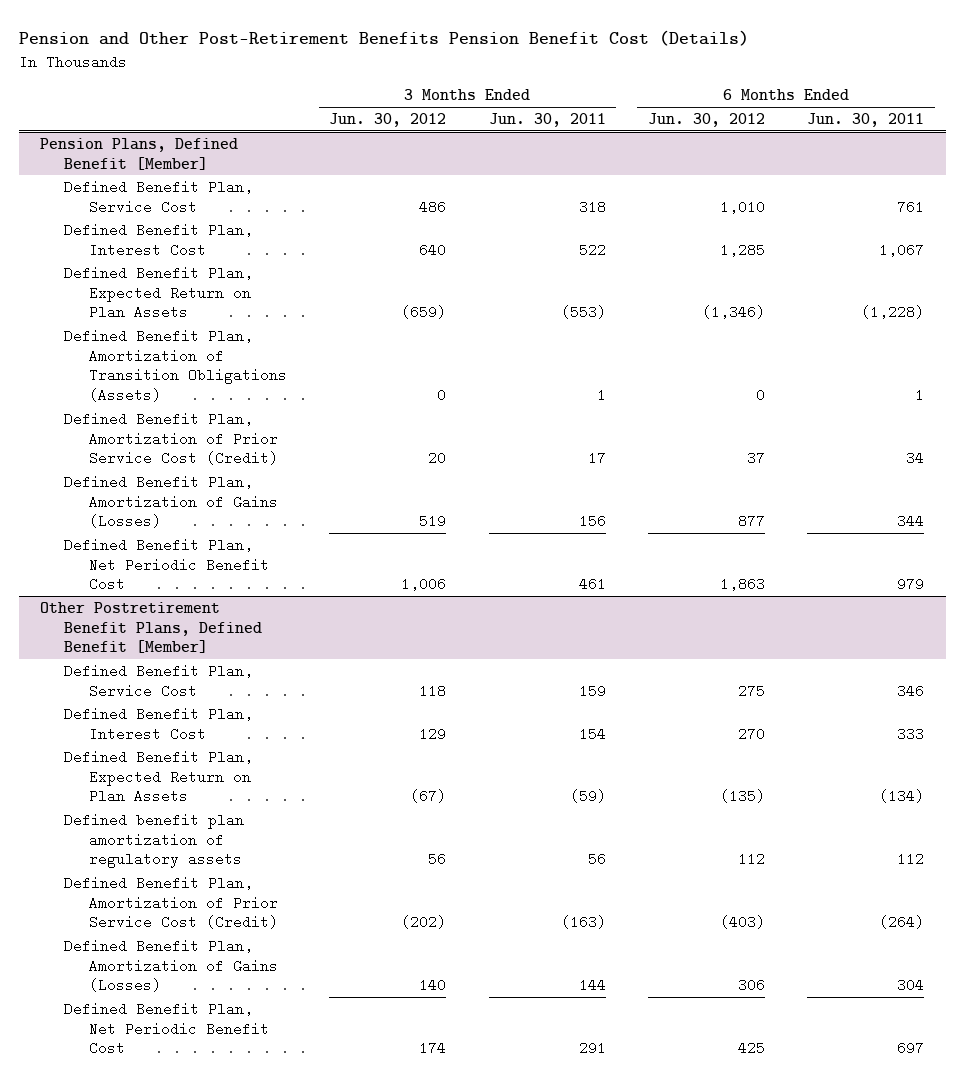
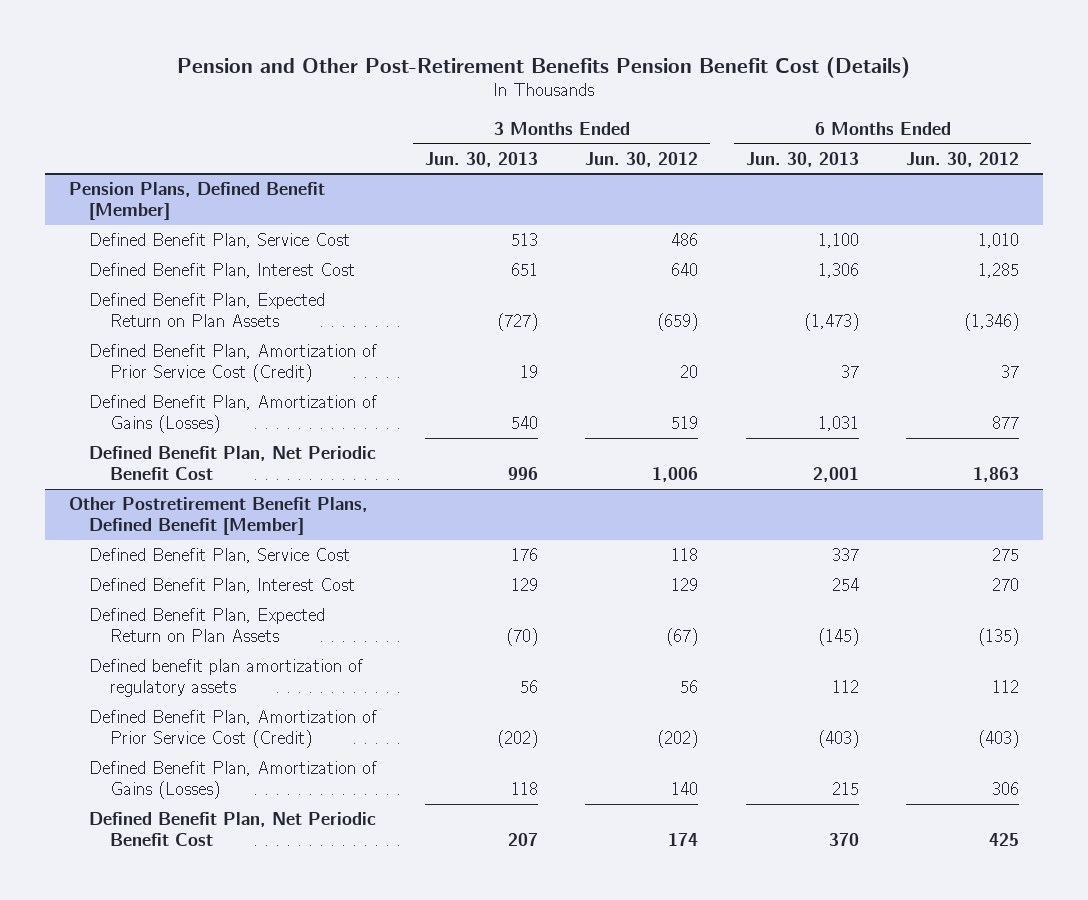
- | 3 Months Ended Jun. 30, 2012 | 3 Months Ended Jun. 30, 2011 | 6 Months Ended Jun. 30, 2012 | 6 Months Ended Jun. 30, 2011
+ | 3 Months Ended Jun. 30, 2013 | 3 Months Ended Jun. 30, 2012 | 6 Months Ended Jun. 30, 2013 | 6 Months Ended Jun. 30, 2012
@ Pension Plans, Defined Benefit [Member]
- Defined Benefit Plan, Amortization of Transition Obligations (Assets) | 0 | 1 | 0 | 1

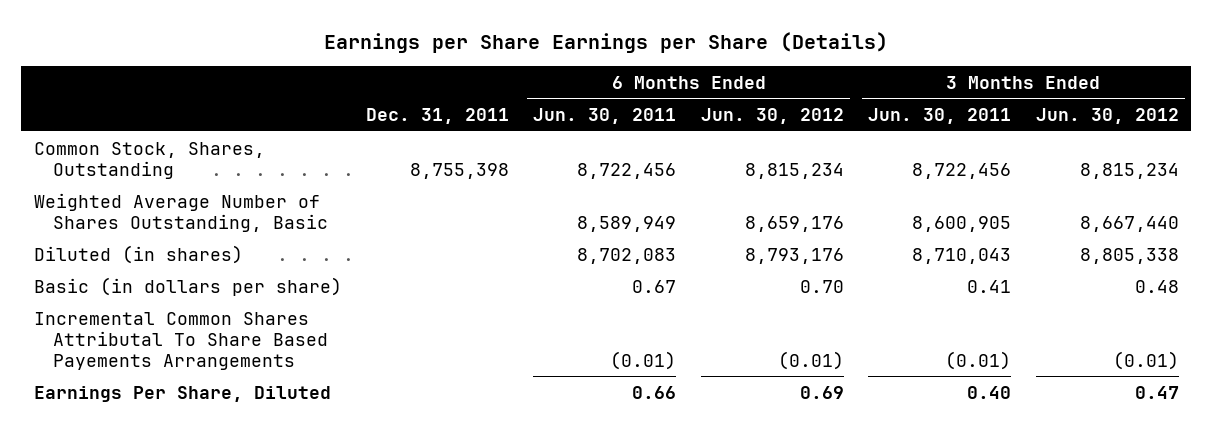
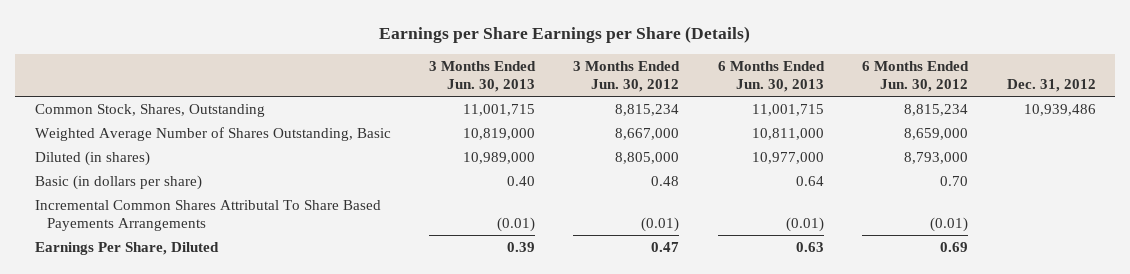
- | Dec. 31, 2011 | 6 Months Ended Jun. 30, 2011 | 6 Months Ended Jun. 30, 2012 | 3 Months Ended Jun. 30, 2011 | 3 Months Ended Jun. 30, 2012
+ | 3 Months Ended Jun. 30, 2013 | 3 Months Ended Jun. 30, 2012 | 6 Months Ended Jun. 30, 2013 | 6 Months Ended Jun. 30, 2012 | Dec. 31, 2012
- Weighted Average Number of Shares Outstanding, Basic | | 8,589,949 | 8,659,176 | 8,600,905 | 8,667,440
- Diluted (in shares) | | 8,702,083 | 8,793,176 | 8,710,043 | 8,805,338
+ Weighted Average Number of Shares Outstanding, Basic | 10,819,000 | 8,667,000 | 10,811,000 | 8,659,000 |
+ Diluted (in shares) | 10,989,000 | 8,805,000 | 10,977,000 | 8,793,000 |

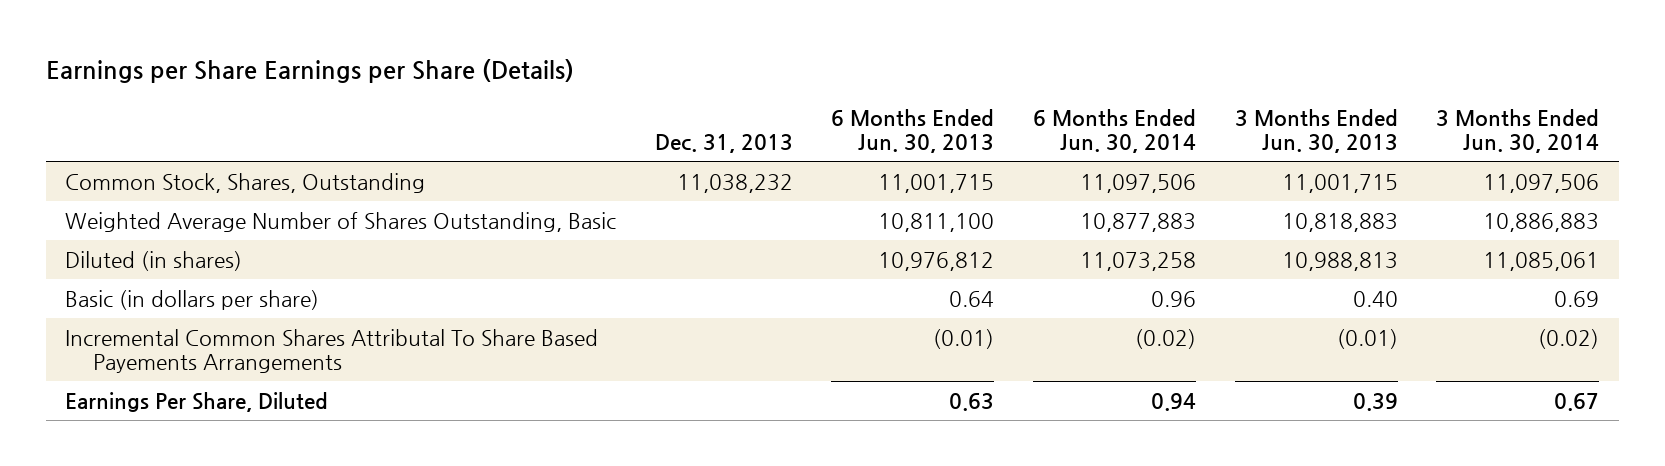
- | 3 Months Ended Jun. 30, 2013 | 3 Months Ended Jun. 30, 2012 | 6 Months Ended Jun. 30, 2013 | 6 Months Ended Jun. 30, 2012 | Dec. 31, 2012
+ | Dec. 31, 2013 | 6 Months Ended Jun. 30, 2013 | 6 Months Ended Jun. 30, 2014 | 3 Months Ended Jun. 30, 2013 | 3 Months Ended Jun. 30, 2014
- Weighted Average Number of Shares Outstanding, Basic | 10,819,000 | 8,667,000 | 10,811,000 | 8,659,000 |
- Diluted (in shares) | 10,989,000 | 8,805,000 | 10,977,000 | 8,793,000 |
+ Weighted Average Number of Shares Outstanding, Basic | | 10,811,100 | 10,877,883 | 10,818,883 | 10,886,883
+ Diluted (in shares) | | 10,976,812 | 11,073,258 | 10,988,813 | 11,085,061

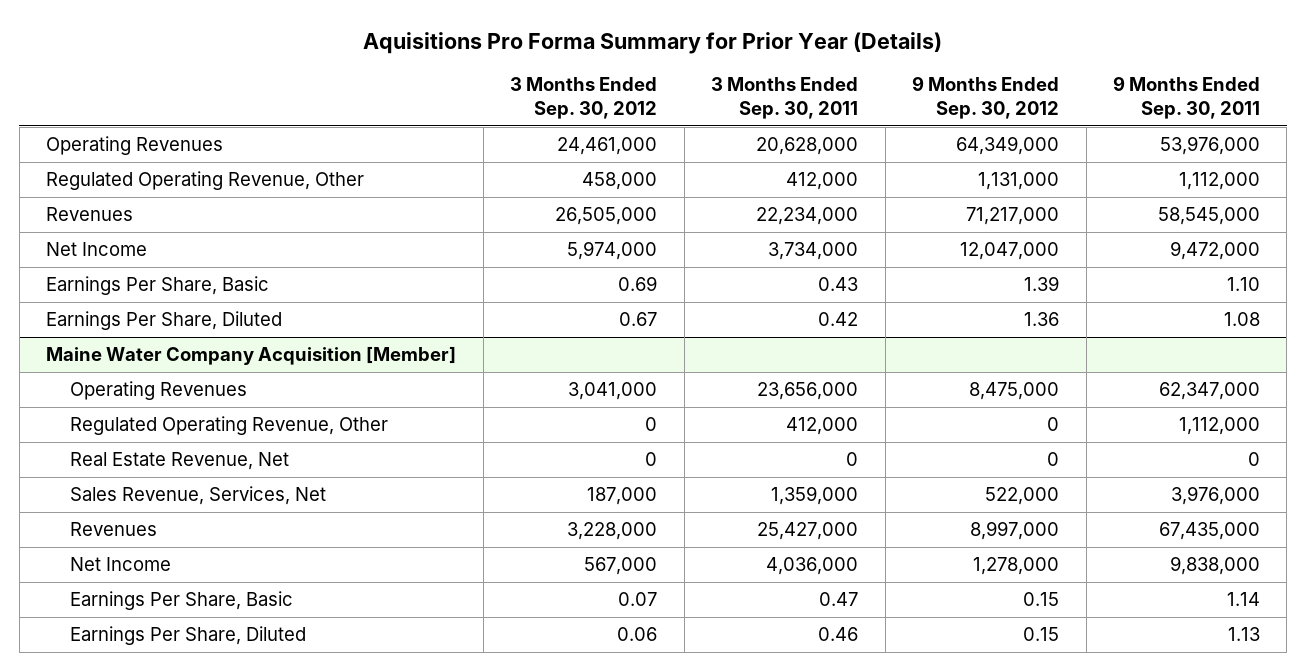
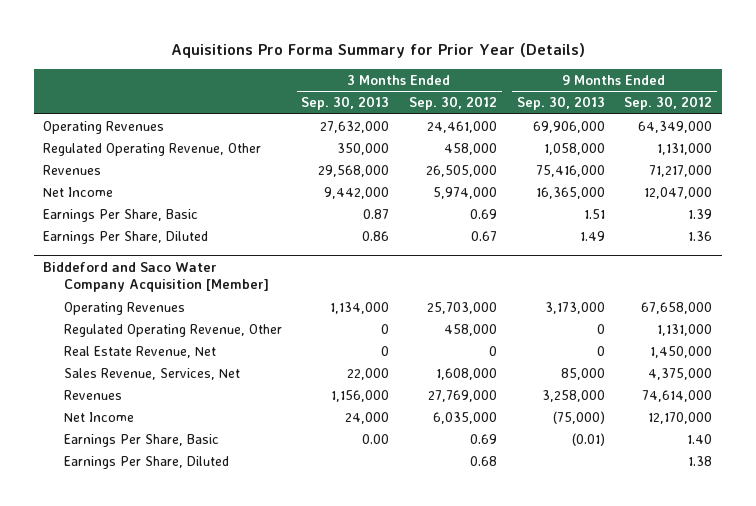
- | 3 Months Ended Sep. 30, 2012 | 3 Months Ended Sep. 30, 2011 | 9 Months Ended Sep. 30, 2012 | 9 Months Ended Sep. 30, 2011
+ | 3 Months Ended Sep. 30, 2013 | 3 Months Ended Sep. 30, 2012 | 9 Months Ended Sep. 30, 2013 | 9 Months Ended Sep. 30, 2012
- Maine Water Company Acquisition [Member]
- Operating Revenues | 3,041,000 | 23,656,000 | 8,475,000 | 62,347,000
- Regulated Operating Revenue, Other | 0 | 412,000 | 0 | 1,112,000
- Real Estate Revenue, Net | 0 | 0 | 0 | 0
- Sales Revenue, Services, Net | 187,000 | 1,359,000 | 522,000 | 3,976,000
- Revenues | 3,228,000 | 25,427,000 | 8,997,000 | 67,435,000
- Net Income | 567,000 | 4,036,000 | 1,278,000 | 9,838,000
- Earnings Per Share, Basic | 0.07 | 0.47 | 0.15 | 1.14
- Earnings Per Share, Diluted | 0.06 | 0.46 | 0.15 | 1.13
+ Biddeford and Saco Water Company Acquisition [Member]
+ Operating Revenues | 1,134,000 | 25,703,000 | 3,173,000 | 67,658,000
+ Regulated Operating Revenue, Other | 0 | 458,000 | 0 | 1,131,000
+ Real Estate Revenue, Net | 0 | 0 | 0 | 1,450,000
+ Sales Revenue, Services, Net | 22,000 | 1,608,000 | 85,000 | 4,375,000
+ Revenues | 1,156,000 | 27,769,000 | 3,258,000 | 74,614,000
+ Net Income | 24,000 | 6,035,000 | (75,000) | 12,170,000
+ Earnings Per Share, Basic | 0.00 | 0.69 | (0.01) | 1.40
+ Earnings Per Share, Diluted | | 0.68 | | 1.38

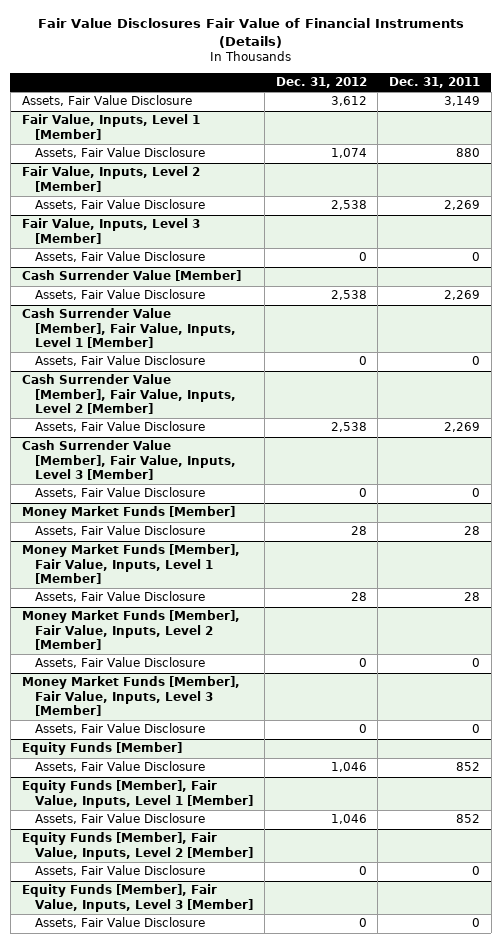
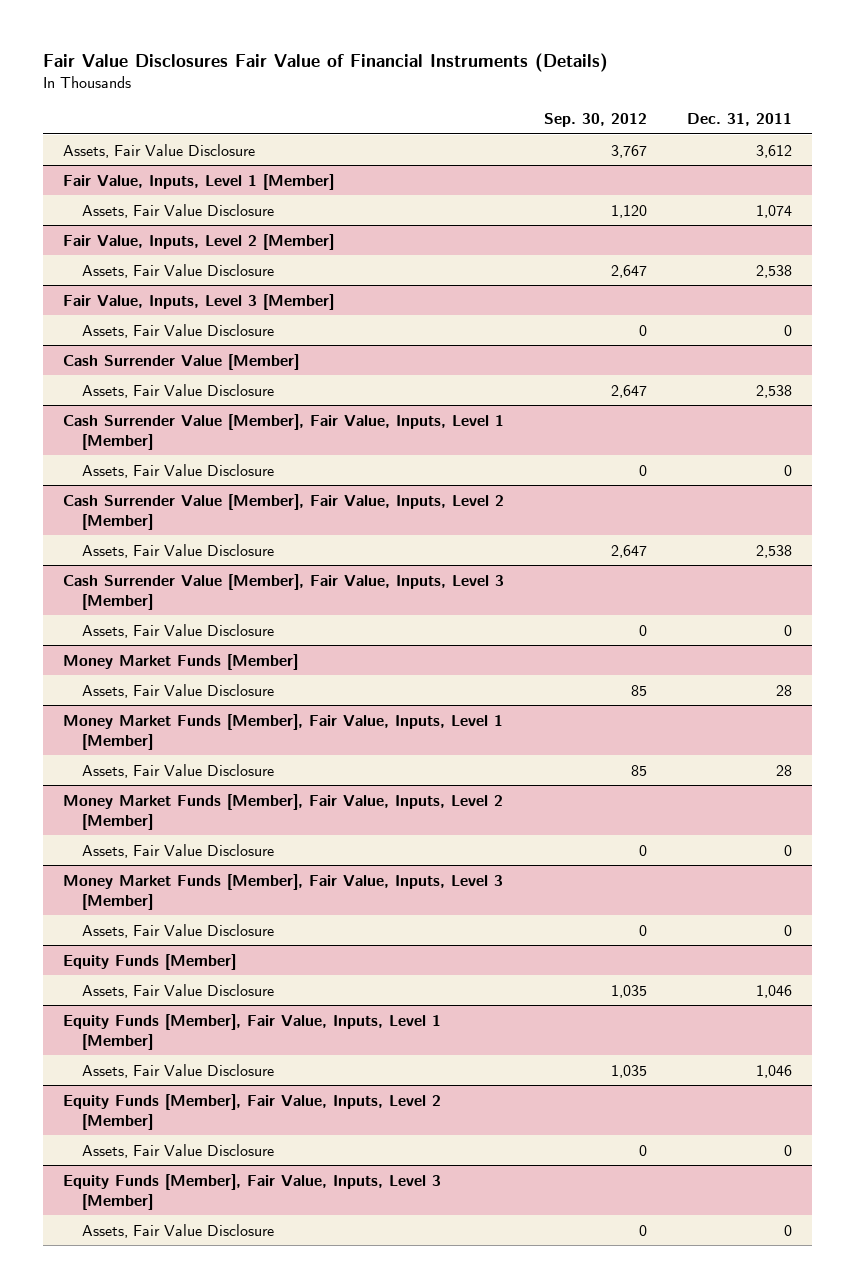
- | Dec. 31, 2012 | Dec. 31, 2011
+ | Sep. 30, 2012 | Dec. 31, 2011
- Assets, Fair Value Disclosure | 3,612 | 3,149
+ Assets, Fair Value Disclosure | 3,767 | 3,612
@ Fair Value, Inputs, Level 1 [Member]
- Assets, Fair Value Disclosure | 1,074 | 880
+ Assets, Fair Value Disclosure | 1,120 | 1,074
@ Fair Value, Inputs, Level 2 [Member]
- Assets, Fair Value Disclosure | 2,538 | 2,269
+ Assets, Fair Value Disclosure | 2,647 | 2,538
@ Cash Surrender Value [Member]
- Assets, Fair Value Disclosure | 2,538 | 2,269
+ Assets, Fair Value Disclosure | 2,647 | 2,538
@ Cash Surrender Value [Member], Fair Value, Inputs, Level 2 [Member]
- Assets, Fair Value Disclosure | 2,538 | 2,269
+ Assets, Fair Value Disclosure | 2,647 | 2,538
@ Equity Funds [Member]
- Assets, Fair Value Disclosure | 1,046 | 852
+ Assets, Fair Value Disclosure | 1,035 | 1,046
@ Equity Funds [Member], Fair Value, Inputs, Level 1 [Member]
- Assets, Fair Value Disclosure | 1,046 | 852
+ Assets, Fair Value Disclosure | 1,035 | 1,046

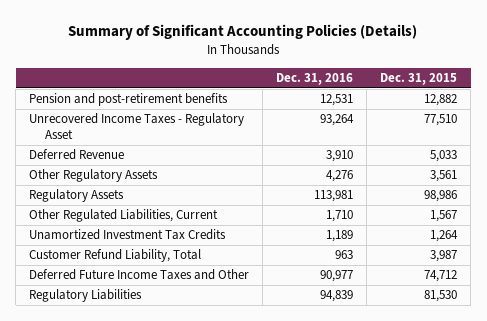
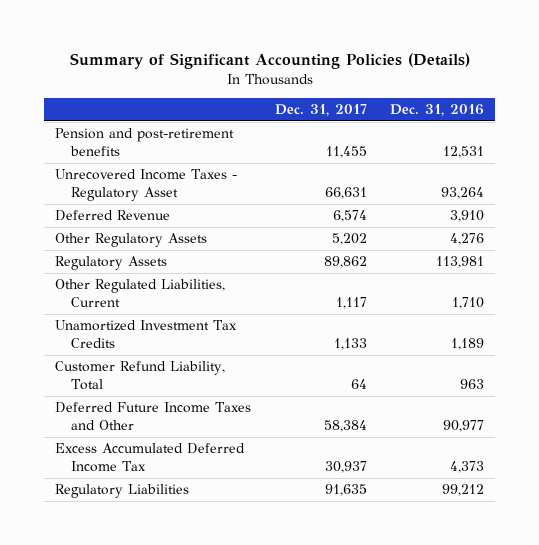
- | Dec. 31, 2016 | Dec. 31, 2015
+ | Dec. 31, 2017 | Dec. 31, 2016
- Regulatory Liabilities | 94,839 | 81,530
+ Excess Accumulated Deferred Income Tax | 30,937 | 4,373
+ Regulatory Liabilities | 91,635 | 99,212

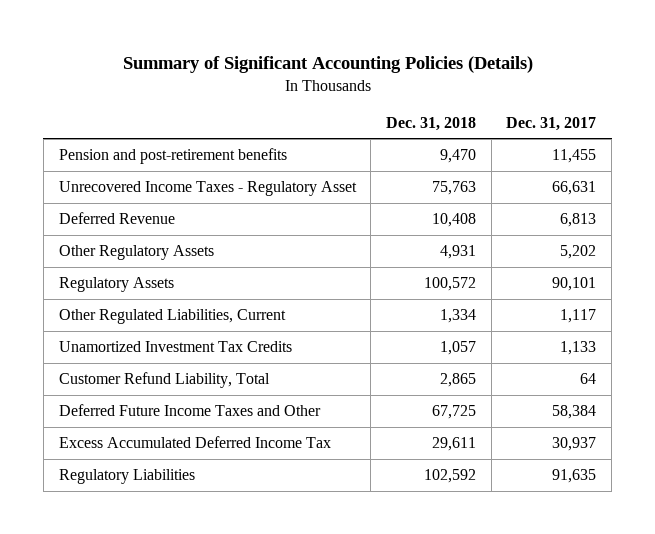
- | Dec. 31, 2017 | Dec. 31, 2016
+ | Dec. 31, 2018 | Dec. 31, 2017
- Deferred Revenue | 6,574 | 3,910
+ Deferred Revenue | 10,408 | 6,813
- Regulatory Assets | 89,862 | 113,981
+ Regulatory Assets | 100,572 | 90,101

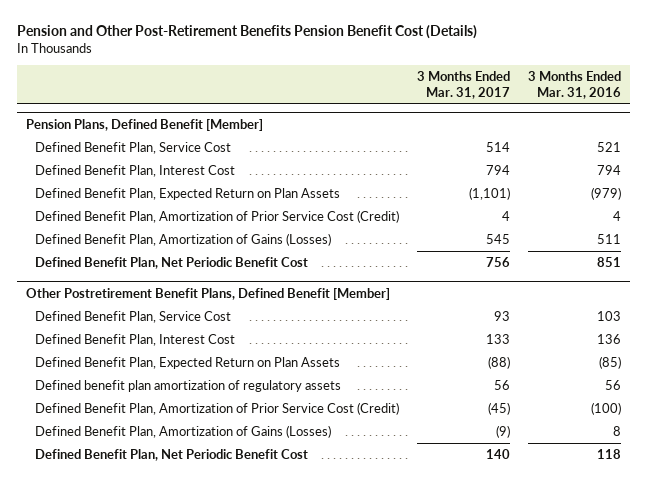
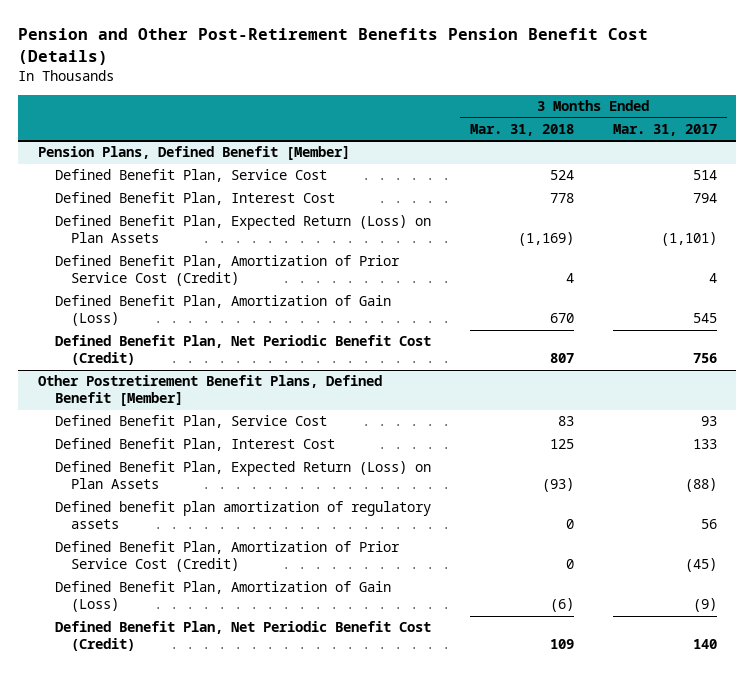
- | 3 Months Ended Mar. 31, 2017 | 3 Months Ended Mar. 31, 2016
+ | 3 Months Ended Mar. 31, 2018 | 3 Months Ended Mar. 31, 2017
@ Pension Plans, Defined Benefit [Member]
- Defined Benefit Plan, Expected Return on Plan Assets | (1,101) | (979)
+ Defined Benefit Plan, Expected Return (Loss) on Plan Assets | (1,169) | (1,101)
- Defined Benefit Plan, Amortization of Gains (Losses) | 545 | 511
- Defined Benefit Plan, Net Periodic Benefit Cost | 756 | 851
+ Defined Benefit Plan, Amortization of Gain (Loss) | 670 | 545
+ Defined Benefit Plan, Net Periodic Benefit Cost (Credit) | 807 | 756
@ Other Postretirement Benefit Plans, Defined Benefit [Member]
- Defined Benefit Plan, Expected Return on Plan Assets | (88) | (85)
+ Defined Benefit Plan, Expected Return (Loss) on Plan Assets | (93) | (88)
- Defined Benefit Plan, Amortization of Gains (Losses) | (9) | 8
- Defined Benefit Plan, Net Periodic Benefit Cost | 140 | 118
+ Defined Benefit Plan, Amortization of Gain (Loss) | (6) | (9)
+ Defined Benefit Plan, Net Periodic Benefit Cost (Credit) | 109 | 140

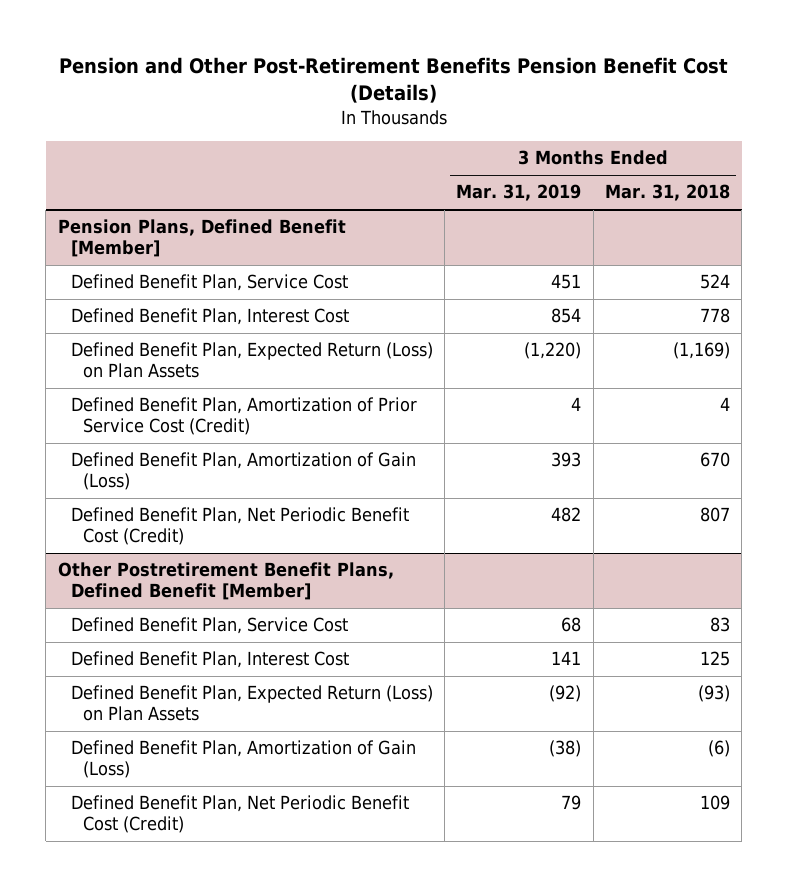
- | 3 Months Ended Mar. 31, 2018 | 3 Months Ended Mar. 31, 2017
+ | 3 Months Ended Mar. 31, 2019 | 3 Months Ended Mar. 31, 2018
@ Other Postretirement Benefit Plans, Defined Benefit [Member]
- Defined benefit plan amortization of regulatory assets | 0 | 56
- Defined Benefit Plan, Amortization of Prior Service Cost (Credit) | 0 | (45)

